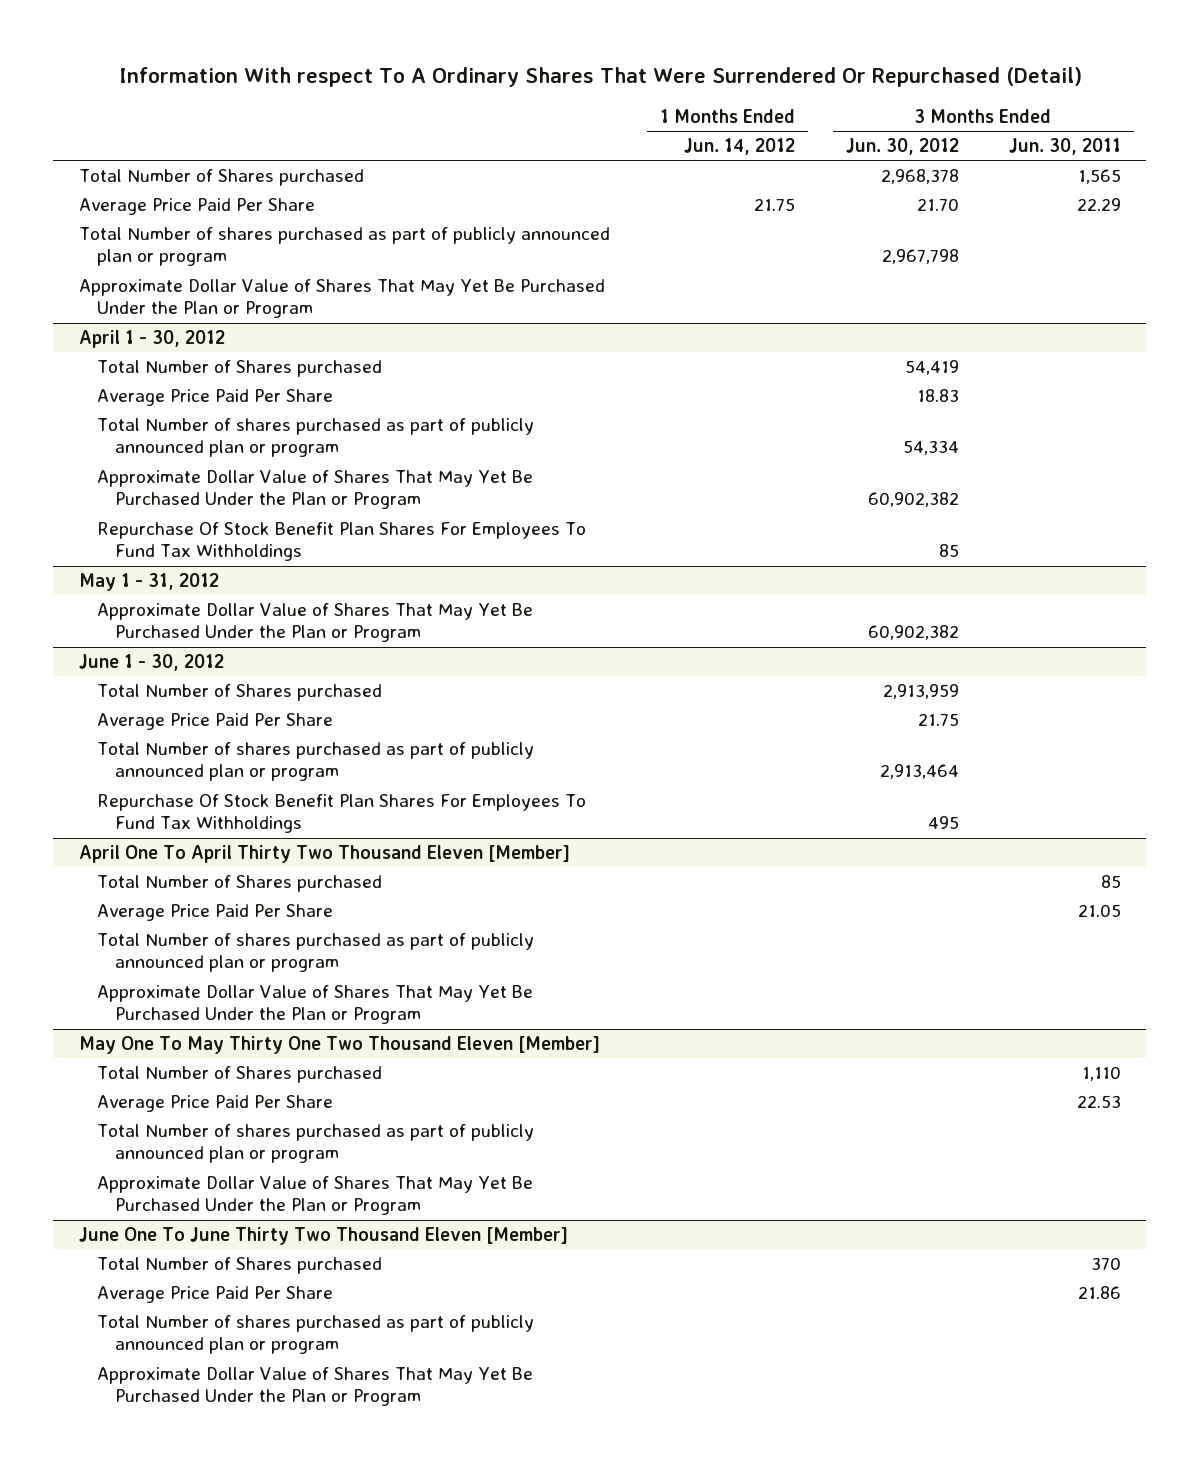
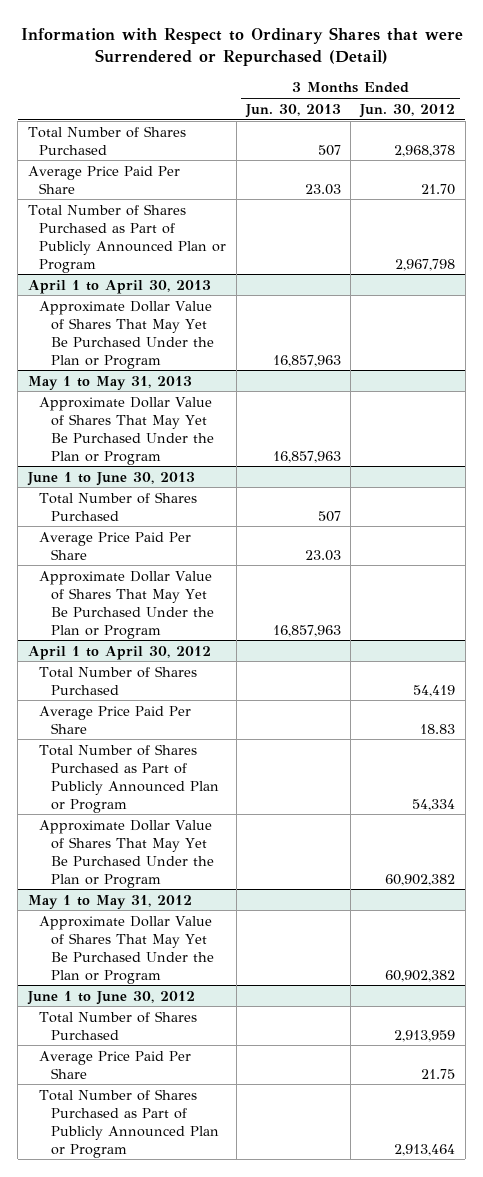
- Information With respect To A Ordinary Shares That Were Surrendered Or Repurchased (Detail)
+ Information with Respect to Ordinary Shares that were Surrendered or Repurchased (Detail)
- | 1 Months Ended Jun. 14, 2012 | 3 Months Ended Jun. 30, 2012 | 3 Months Ended Jun. 30, 2011
+ | 3 Months Ended Jun. 30, 2013 | 3 Months Ended Jun. 30, 2012
- Total Number of Shares purchased | | 2,968,378 | 1,565
+ Total Number of Shares Purchased | 507 | 2,968,378
- Total Number of shares purchased as part of publicly announced plan or program | | 2,967,798 |
+ Total Number of Shares Purchased as Part of Publicly Announced Plan or Program | | 2,967,798
+ April 1 to April 30, 2013
- April 1 - 30, 2012
- Total Number of Shares purchased | | 54,419 |
+ May 1 to May 31, 2013
+ Approximate Dollar Value of Shares That May Yet Be Purchased Under the Plan or Program | 16,857,963 |
+ June 1 to June 30, 2013
+ Total Number of Shares Purchased | 507 |
+ Average Price Paid Per Share | 23.03 |
+ Approximate Dollar Value of Shares That May Yet Be Purchased Under the Plan or Program | 16,857,963 |
+ April 1 to April 30, 2012
+ Total Number of Shares Purchased | | 54,419
- Total Number of shares purchased as part of publicly announced plan or program | | 54,334 |
+ Total Number of Shares Purchased as Part of Publicly Announced Plan or Program | | 54,334
- Repurchase Of Stock Benefit Plan Shares For Employees To Fund Tax Withholdings | | 85 |
- May 1 - 31, 2012
+ May 1 to May 31, 2012
- June 1 - 30, 2012
- Total Number of Shares purchased | | 2,913,959 |
+ June 1 to June 30, 2012
+ Total Number of Shares Purchased | | 2,913,959
- Total Number of shares purchased as part of publicly announced plan or program | | 2,913,464 |
- Repurchase Of Stock Benefit Plan Shares For Employees To Fund Tax Withholdings | | 495 |
- April One To April Thirty Two Thousand Eleven [Member]
- Total Number of Shares purchased | | | 85
- Average Price Paid Per Share | | | 21.05
- Total Number of shares purchased as part of publicly announced plan or program
- Approximate Dollar Value of Shares That May Yet Be Purchased Under the Plan or Program
- May One To May Thirty One Two Thousand Eleven [Member]
- Total Number of Shares purchased | | | 1,110
- Average Price Paid Per Share | | | 22.53
- Total Number of shares purchased as part of publicly announced plan or program
- Approximate Dollar Value of Shares That May Yet Be Purchased Under the Plan or Program
- June One To June Thirty Two Thousand Eleven [Member]
- Total Number of Shares purchased | | | 370
- Average Price Paid Per Share | | | 21.86
- Total Number of shares purchased as part of publicly announced plan or program
- Approximate Dollar Value of Shares That May Yet Be Purchased Under the Plan or Program
+ Total Number of Shares Purchased as Part of Publicly Announced Plan or Program | | 2,913,464

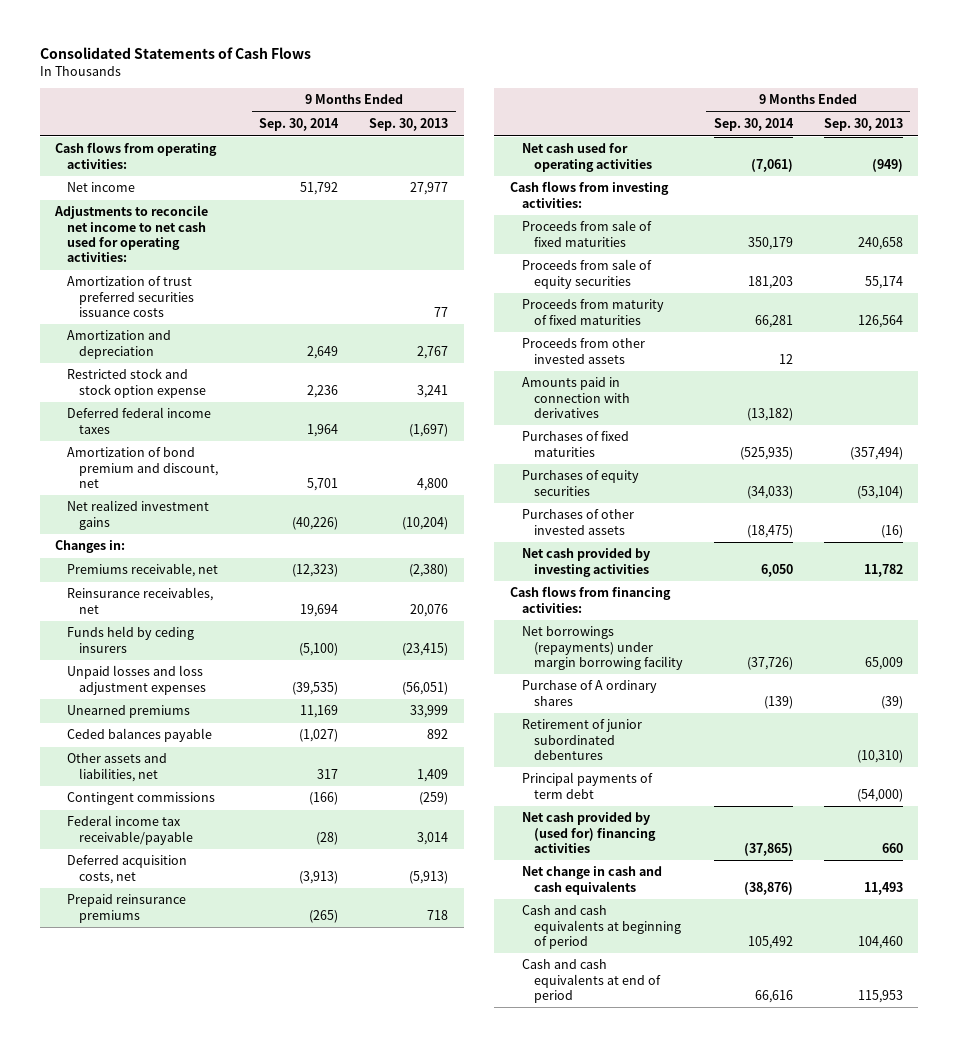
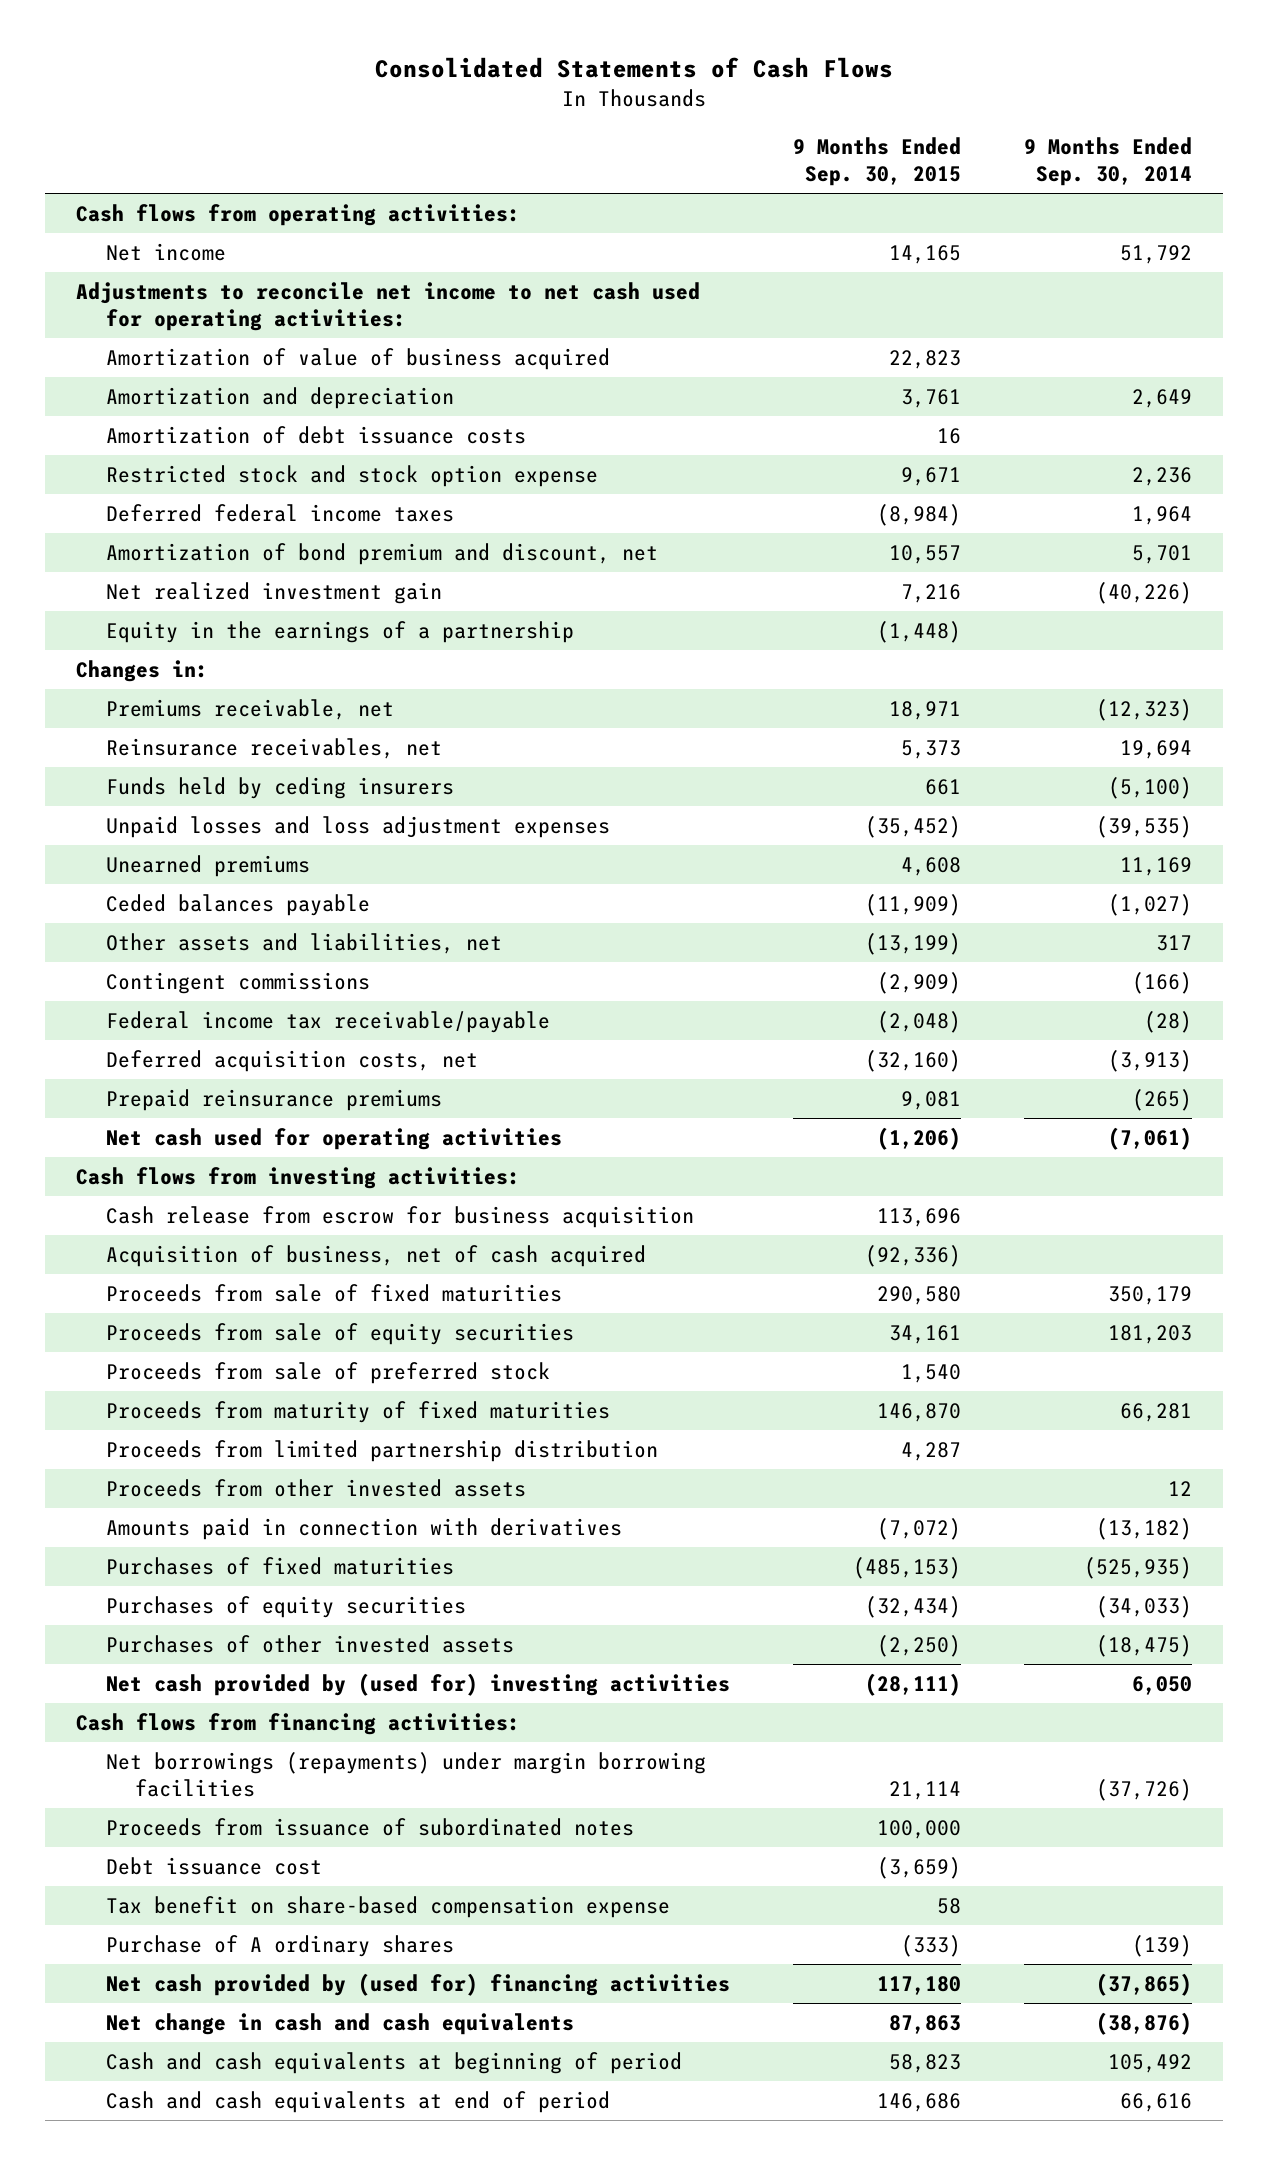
- | 9 Months Ended Sep. 30, 2014 | 9 Months Ended Sep. 30, 2013
+ | 9 Months Ended Sep. 30, 2015 | 9 Months Ended Sep. 30, 2014
- Amortization of trust preferred securities issuance costs | | 77
+ Amortization of value of business acquired | 22,823 |
+ Amortization of debt issuance costs | 16 |
- Net realized investment gains | (40,226) | (10,204)
+ Net realized investment gain | 7,216 | (40,226)
+ Equity in the earnings of a partnership | (1,448) |
+ Cash release from escrow for business acquisition | 113,696 |
+ Acquisition of business, net of cash acquired | (92,336) |
+ Proceeds from sale of preferred stock | 1,540 |
+ Proceeds from limited partnership distribution | 4,287 |
- Net cash provided by investing activities | 6,050 | 11,782
+ Net cash provided by (used for) investing activities | (28,111) | 6,050
- Net borrowings (repayments) under margin borrowing facility | (37,726) | 65,009
+ Net borrowings (repayments) under margin borrowing facilities | 21,114 | (37,726)
+ Proceeds from issuance of subordinated notes | 100,000 |
+ Debt issuance cost | (3,659) |
+ Tax benefit on share-based compensation expense | 58 |
- Retirement of junior subordinated debentures | | (10,310)
- Principal payments of term debt | | (54,000)

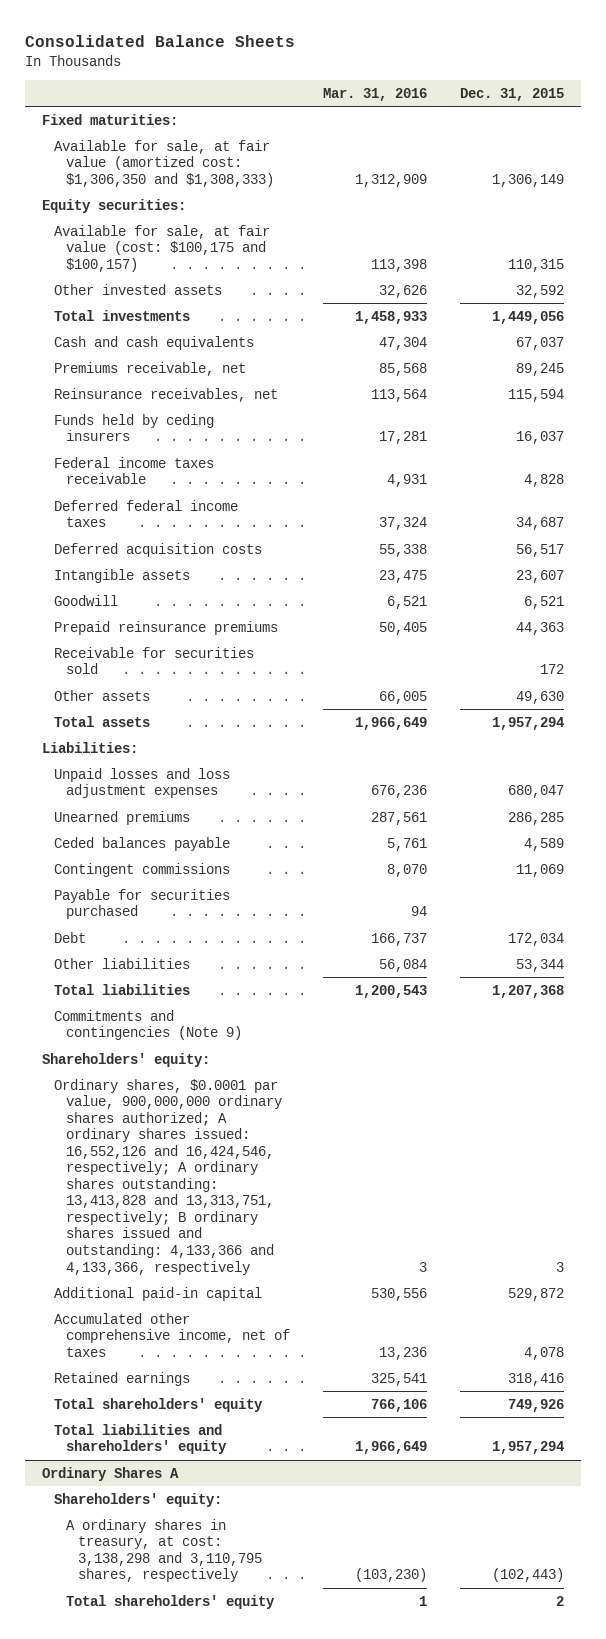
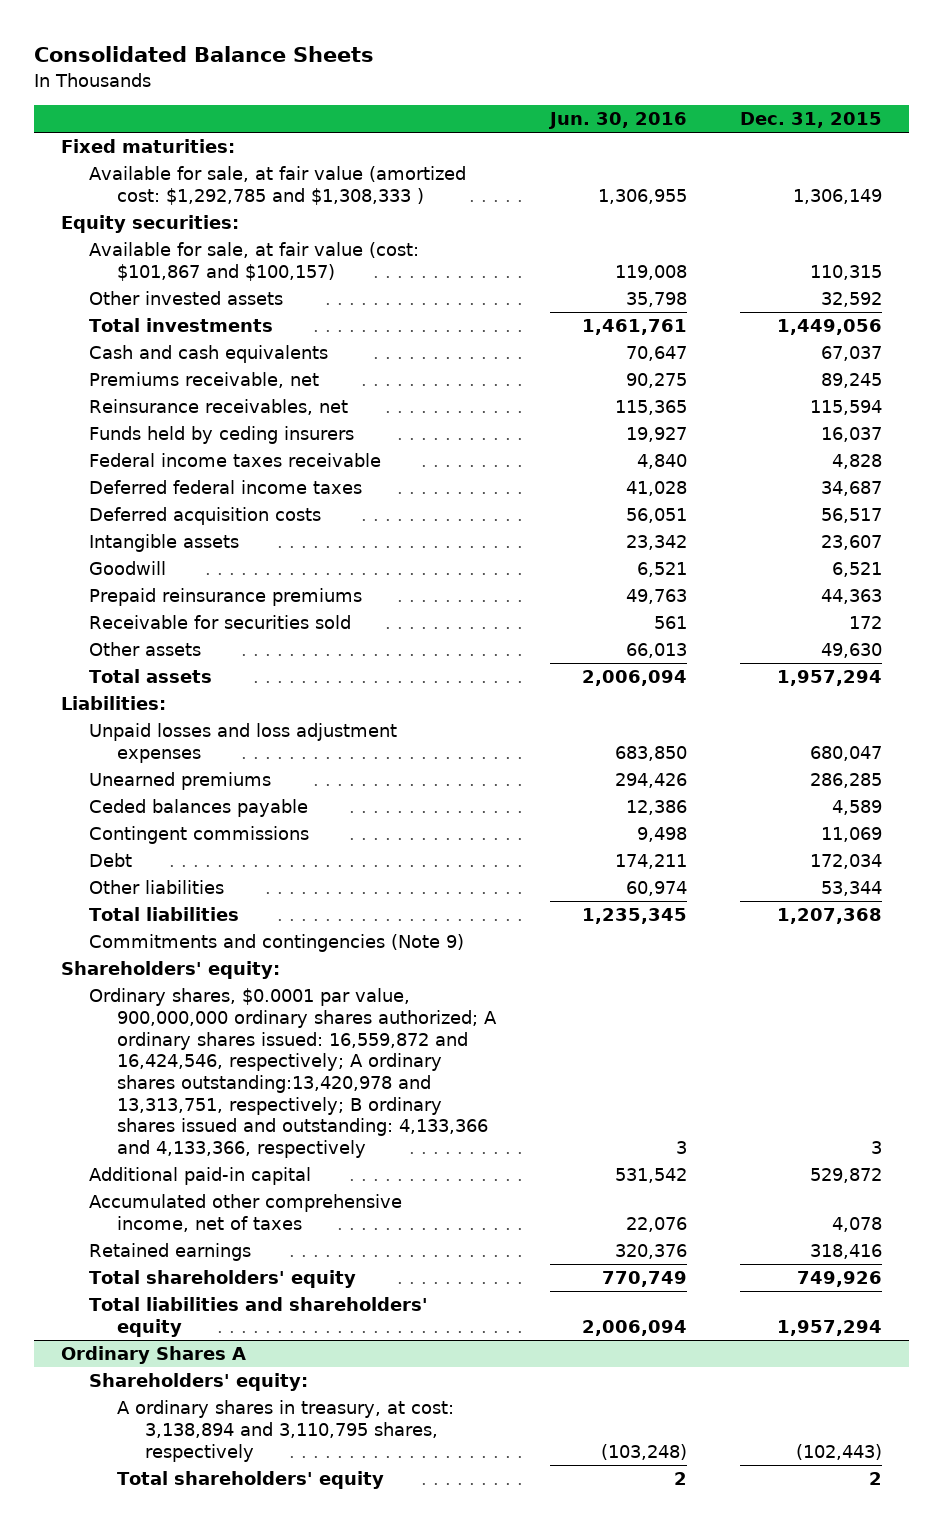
- | Mar. 31, 2016 | Dec. 31, 2015
+ | Jun. 30, 2016 | Dec. 31, 2015
- Available for sale, at fair value (amortized cost: $1,306,350 and $1,308,333) | 1,312,909 | 1,306,149
+ Available for sale, at fair value (amortized cost: $1,292,785 and $1,308,333 ) | 1,306,955 | 1,306,149
- Available for sale, at fair value (cost: $100,175 and $100,157) | 113,398 | 110,315
+ Available for sale, at fair value (cost: $101,867 and $100,157) | 119,008 | 110,315
- Payable for securities purchased | 94 |
- Ordinary shares, $0.0001 par value, 900,000,000 ordinary shares authorized; A ordinary shares issued: 16,552,126 and 16,424,546, respectively; A ordinary shares outstanding: 13,413,828 and 13,313,751, respectively; B ordinary shares issued and outstanding: 4,133,366 and 4,133,366, respectively | 3 | 3
+ Ordinary shares, $0.0001 par value, 900,000,000 ordinary shares authorized; A ordinary shares issued: 16,559,872 and 16,424,546, respectively; A ordinary shares outstanding:13,420,978 and 13,313,751, respectively; B ordinary shares issued and outstanding: 4,133,366 and 4,133,366, respectively | 3 | 3
@ Ordinary Shares A
- A ordinary shares in treasury, at cost: 3,138,298 and 3,110,795 shares, respectively | (103,230) | (102,443)
+ A ordinary shares in treasury, at cost: 3,138,894 and 3,110,795 shares, respectively | (103,248) | (102,443)

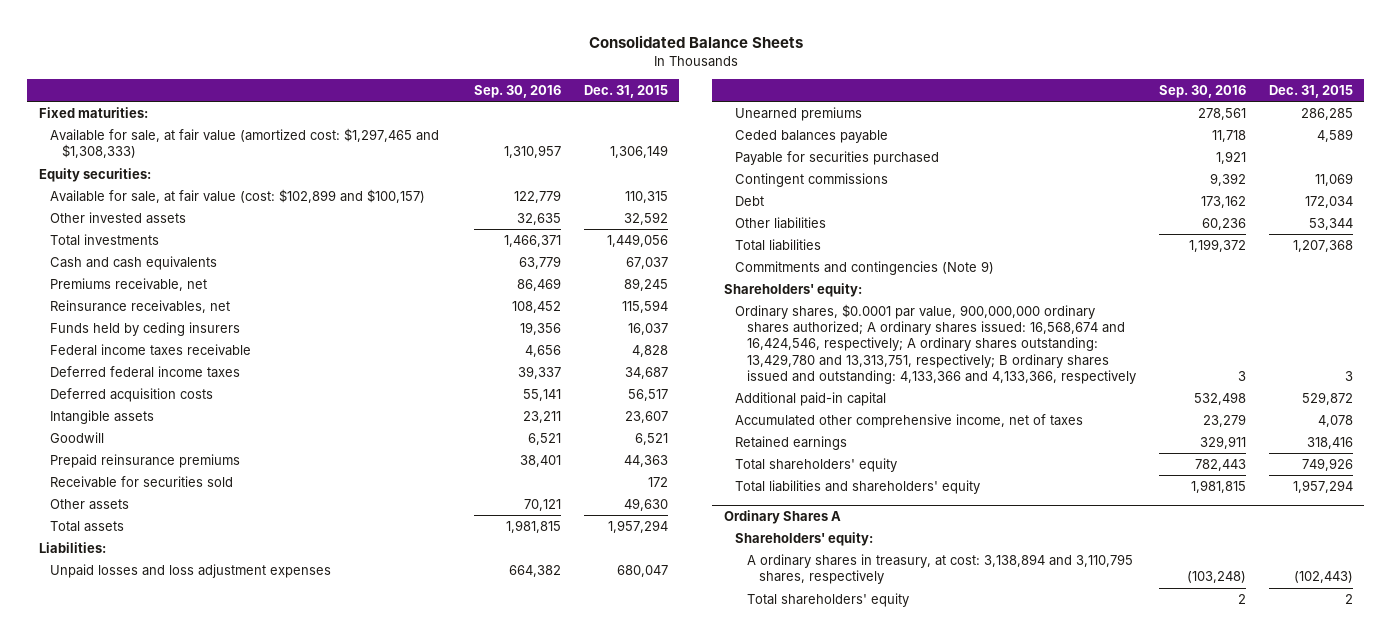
- | Jun. 30, 2016 | Dec. 31, 2015
+ | Sep. 30, 2016 | Dec. 31, 2015
- Available for sale, at fair value (amortized cost: $1,292,785 and $1,308,333 ) | 1,306,955 | 1,306,149
+ Available for sale, at fair value (amortized cost: $1,297,465 and $1,308,333) | 1,310,957 | 1,306,149
- Available for sale, at fair value (cost: $101,867 and $100,157) | 119,008 | 110,315
+ Available for sale, at fair value (cost: $102,899 and $100,157) | 122,779 | 110,315
+ Payable for securities purchased | 1,921 |
- Ordinary shares, $0.0001 par value, 900,000,000 ordinary shares authorized; A ordinary shares issued: 16,559,872 and 16,424,546, respectively; A ordinary shares outstanding:13,420,978 and 13,313,751, respectively; B ordinary shares issued and outstanding: 4,133,366 and 4,133,366, respectively | 3 | 3
+ Ordinary shares, $0.0001 par value, 900,000,000 ordinary shares authorized; A ordinary shares issued: 16,568,674 and 16,424,546, respectively; A ordinary shares outstanding: 13,429,780 and 13,313,751, respectively; B ordinary shares issued and outstanding: 4,133,366 and 4,133,366, respectively | 3 | 3

